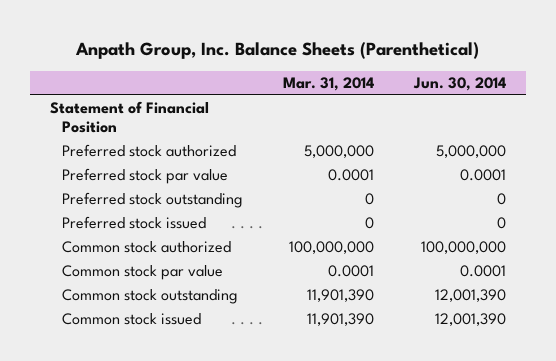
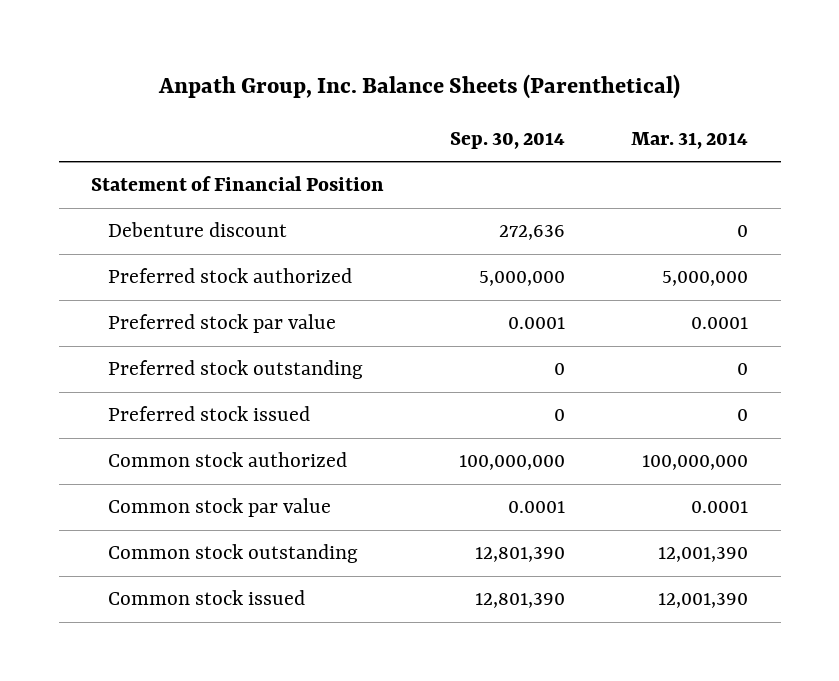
- | Mar. 31, 2014 | Jun. 30, 2014
+ | Sep. 30, 2014 | Mar. 31, 2014
+ Debenture discount | 272,636 | 0
- Common stock outstanding | 11,901,390 | 12,001,390
- Common stock issued | 11,901,390 | 12,001,390
+ Common stock outstanding | 12,801,390 | 12,001,390
+ Common stock issued | 12,801,390 | 12,001,390

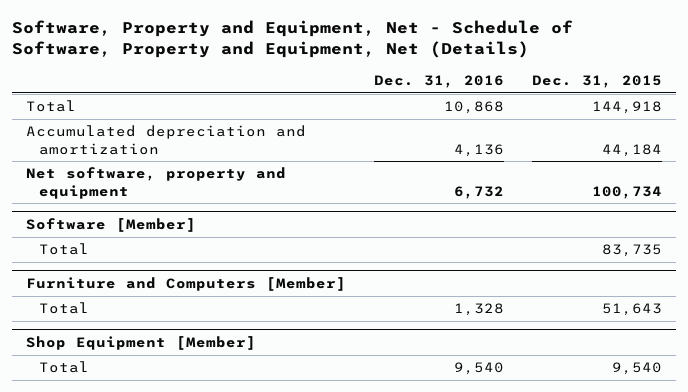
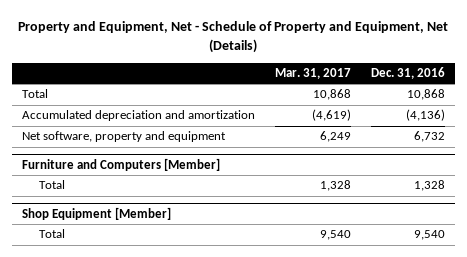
- Software, Property and Equipment, Net - Schedule of Software, Property and Equipment, Net (Details)
+ Property and Equipment, Net - Schedule of Property and Equipment, Net (Details)
- | Dec. 31, 2016 | Dec. 31, 2015
+ | Mar. 31, 2017 | Dec. 31, 2016
- Accumulated depreciation and amortization | 4,136 | 44,184
+ Accumulated depreciation and amortization | (4,619) | (4,136)
- Software [Member]
- Total | | 83,735

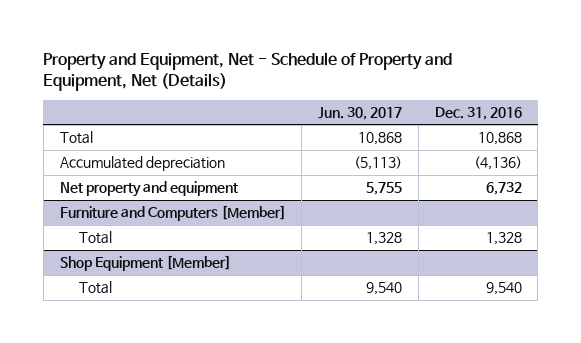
- | Mar. 31, 2017 | Dec. 31, 2016
+ | Jun. 30, 2017 | Dec. 31, 2016
- Accumulated depreciation and amortization | (4,619) | (4,136)
- Net software, property and equipment | 6,249 | 6,732
+ Accumulated depreciation | (5,113) | (4,136)
+ Net property and equipment | 5,755 | 6,732

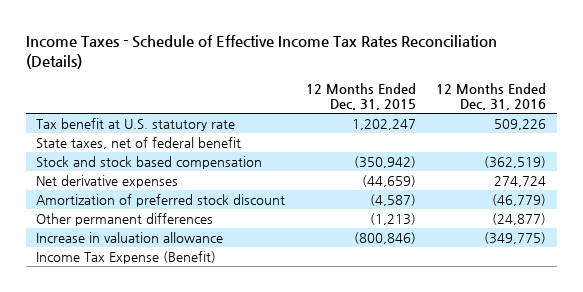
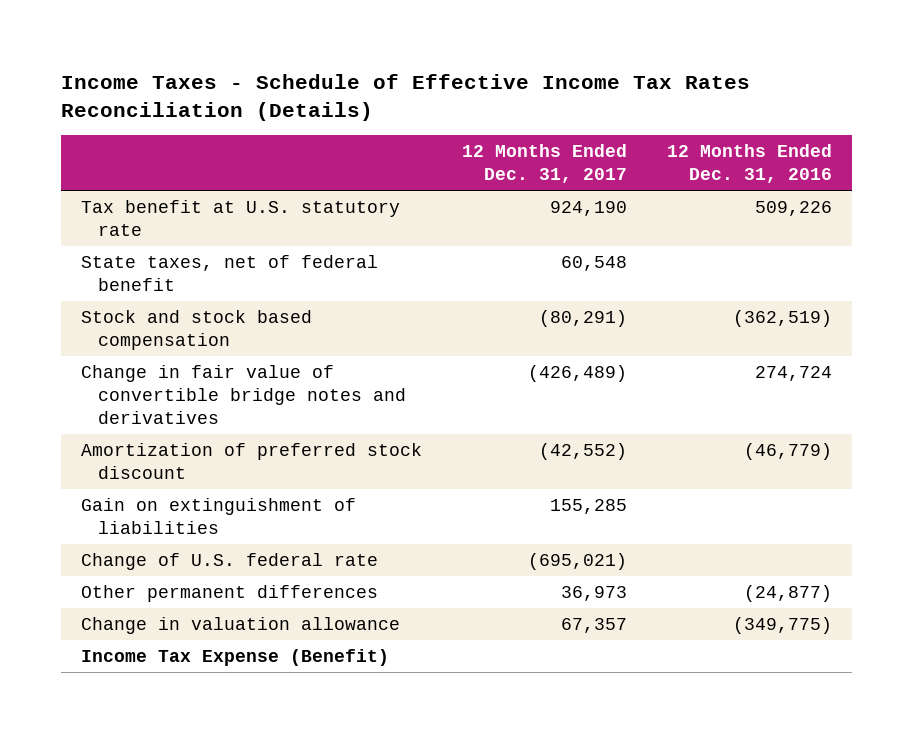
- | 12 Months Ended Dec. 31, 2015 | 12 Months Ended Dec. 31, 2016
+ | 12 Months Ended Dec. 31, 2017 | 12 Months Ended Dec. 31, 2016
- Net derivative expenses | (44,659) | 274,724
+ Change in fair value of convertible bridge notes and derivatives | (426,489) | 274,724
+ Gain on extinguishment of liabilities | 155,285 |
+ Change of U.S. federal rate | (695,021) |
- Increase in valuation allowance | (800,846) | (349,775)
+ Change in valuation allowance | 67,357 | (349,775)

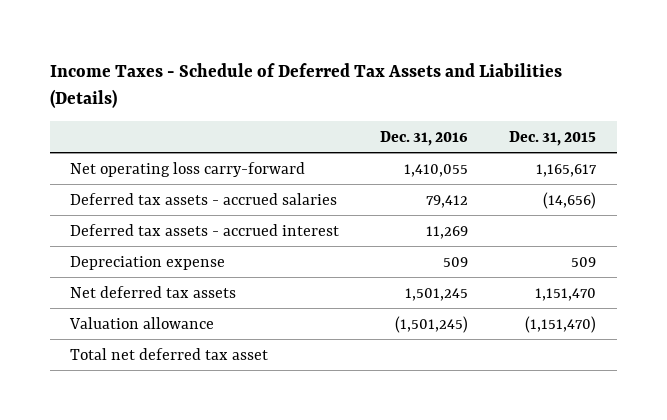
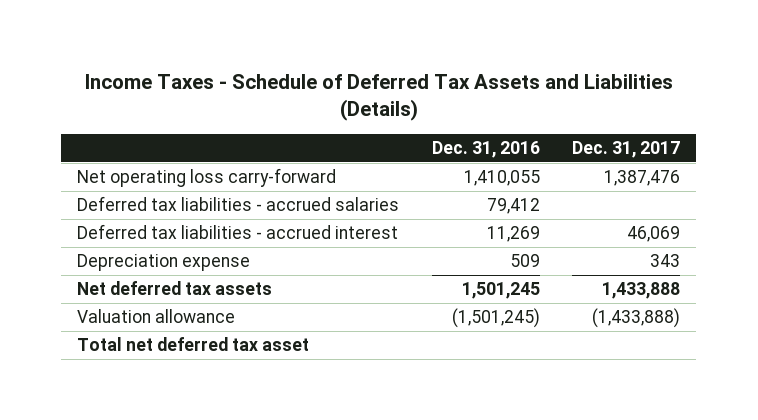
- | Dec. 31, 2016 | Dec. 31, 2015
+ | Dec. 31, 2016 | Dec. 31, 2017
- Deferred tax assets - accrued salaries | 79,412 | (14,656)
- Deferred tax assets - accrued interest | 11,269 |
+ Deferred tax liabilities - accrued salaries | 79,412 |
+ Deferred tax liabilities - accrued interest | 11,269 | 46,069

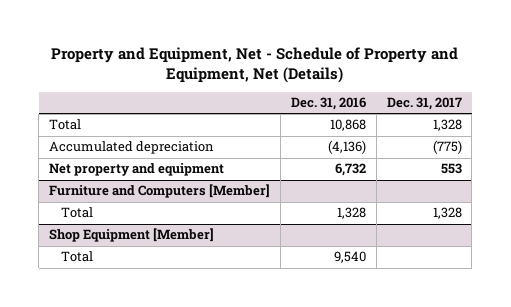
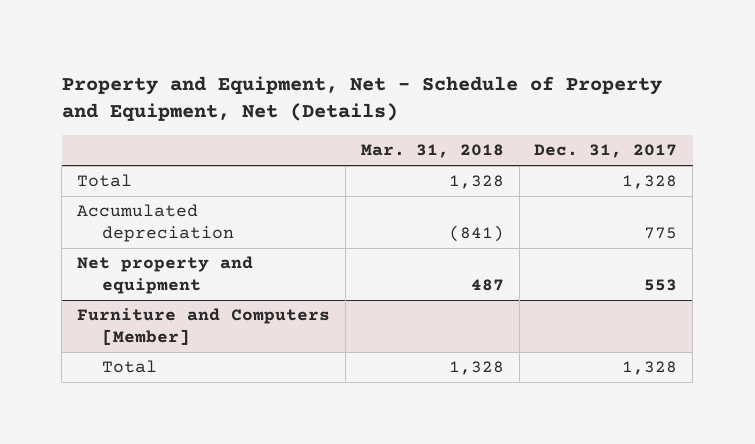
- | Dec. 31, 2016 | Dec. 31, 2017
+ | Mar. 31, 2018 | Dec. 31, 2017
- Accumulated depreciation | (4,136) | (775)
+ Accumulated depreciation | (841) | 775
- Shop Equipment [Member]
- Total | 9,540 |

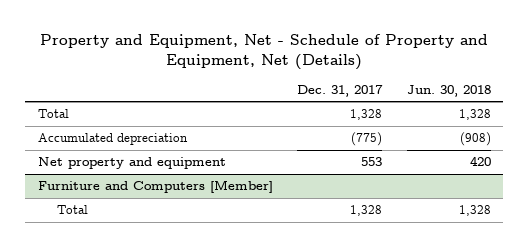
- | Mar. 31, 2018 | Dec. 31, 2017
+ | Dec. 31, 2017 | Jun. 30, 2018
- Accumulated depreciation | (841) | 775
+ Accumulated depreciation | (775) | (908)

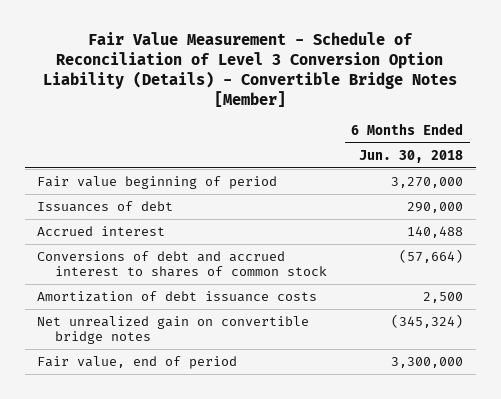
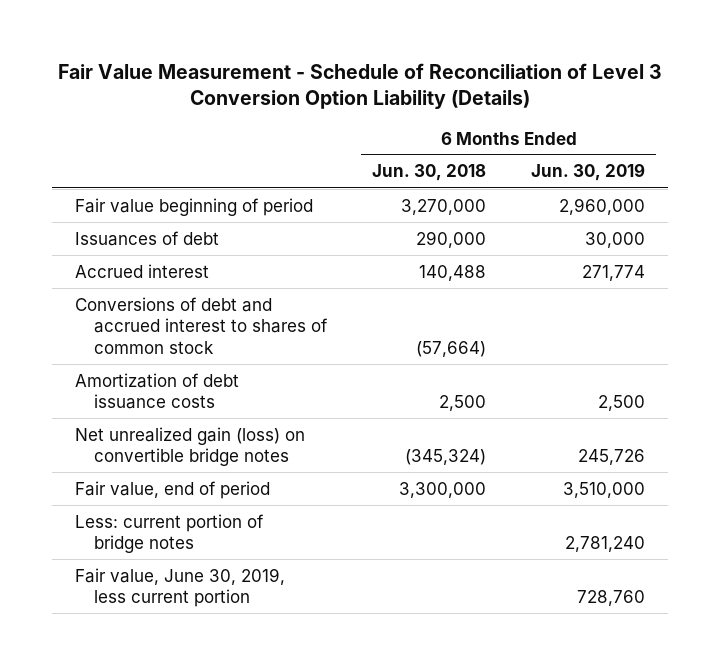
- Fair Value Measurement - Schedule of Reconciliation of Level 3 Conversion Option Liability (Details) - Convertible Bridge Notes [Member]
+ Fair Value Measurement - Schedule of Reconciliation of Level 3 Conversion Option Liability (Details)
- | 6 Months Ended Jun. 30, 2018
+ | 6 Months Ended Jun. 30, 2018 | 6 Months Ended Jun. 30, 2019
- Net unrealized gain on convertible bridge notes | (345,324)
+ Net unrealized gain (loss) on convertible bridge notes | (345,324) | 245,726
+ Less: current portion of bridge notes | | 2,781,240
+ Fair value, June 30, 2019, less current portion | | 728,760

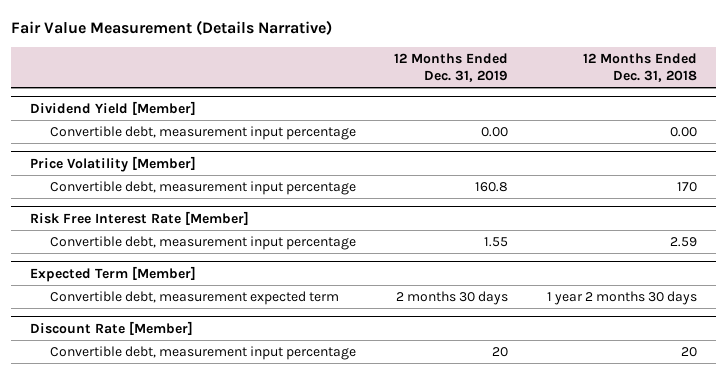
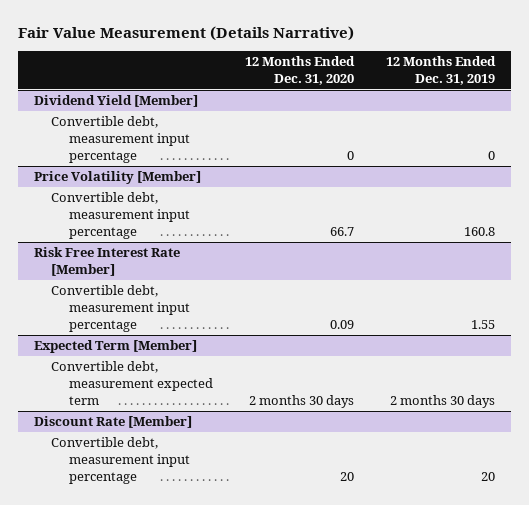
- | 12 Months Ended Dec. 31, 2019 | 12 Months Ended Dec. 31, 2018
+ | 12 Months Ended Dec. 31, 2020 | 12 Months Ended Dec. 31, 2019
@ Dividend Yield [Member]
- Convertible debt, measurement input percentage | 0.00 | 0.00
+ Convertible debt, measurement input percentage | 0 | 0

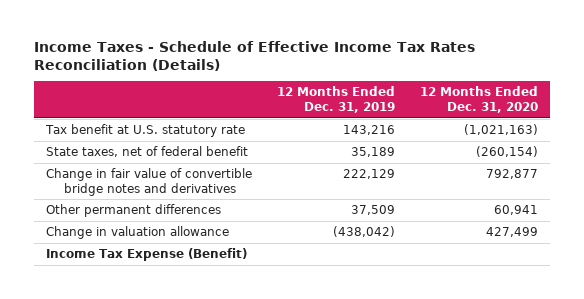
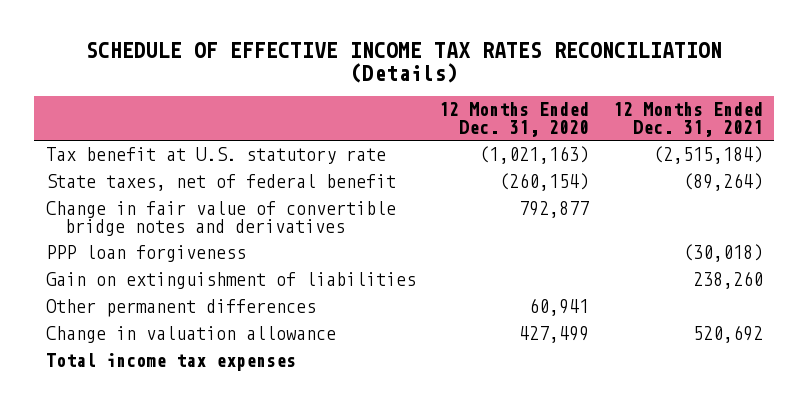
- Income Taxes - Schedule of Effective Income Tax Rates Reconciliation (Details)
+ SCHEDULE OF EFFECTIVE INCOME TAX RATES RECONCILIATION (Details)
- | 12 Months Ended Dec. 31, 2019 | 12 Months Ended Dec. 31, 2020
+ | 12 Months Ended Dec. 31, 2020 | 12 Months Ended Dec. 31, 2021
+ PPP loan forgiveness | | (30,018)
+ Gain on extinguishment of liabilities | | 238,260
- Income Tax Expense (Benefit)
+ Total income tax expenses

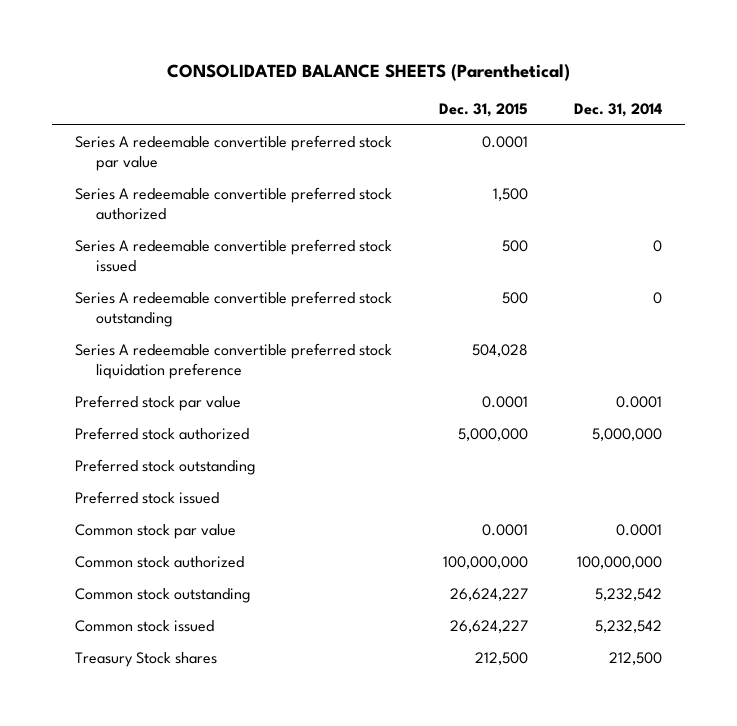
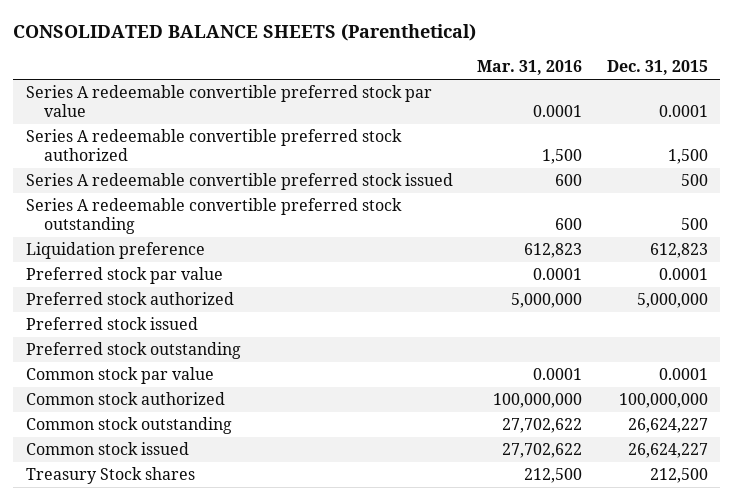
- | Dec. 31, 2015 | Dec. 31, 2014
+ | Mar. 31, 2016 | Dec. 31, 2015
- Series A redeemable convertible preferred stock liquidation preference | 504,028 |
+ Liquidation preference | 612,823 | 612,823
moved down: Preferred stock outstanding

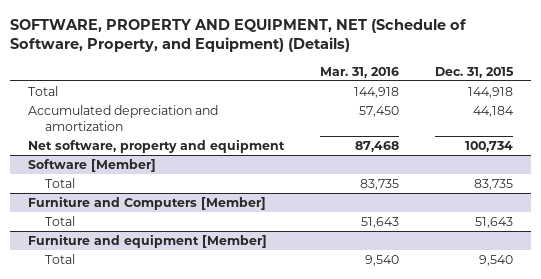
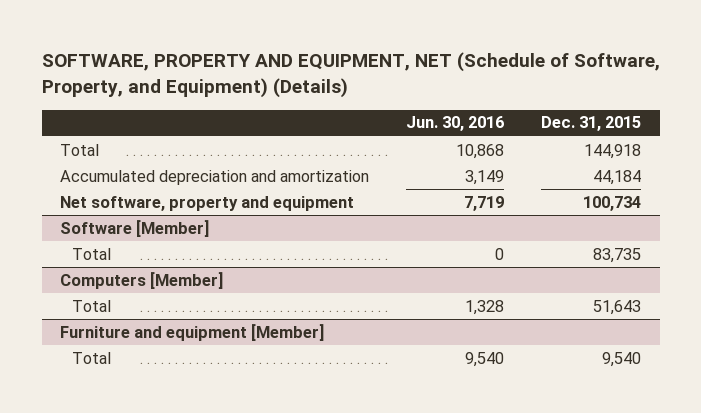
- | Mar. 31, 2016 | Dec. 31, 2015
+ | Jun. 30, 2016 | Dec. 31, 2015
- Furniture and Computers [Member]
+ Computers [Member]

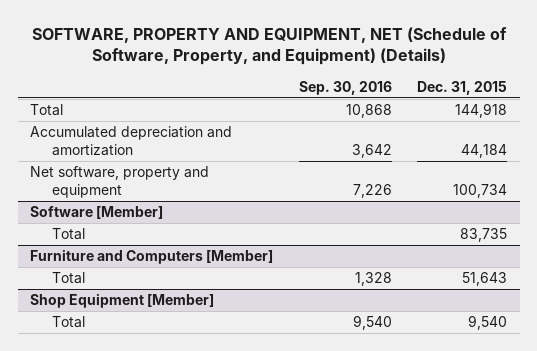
- | Jun. 30, 2016 | Dec. 31, 2015
+ | Sep. 30, 2016 | Dec. 31, 2015
- Computers [Member]
+ Furniture and Computers [Member]
- Furniture and equipment [Member]
+ Shop Equipment [Member]

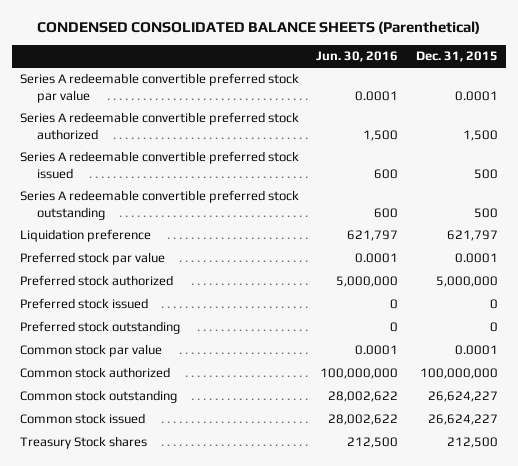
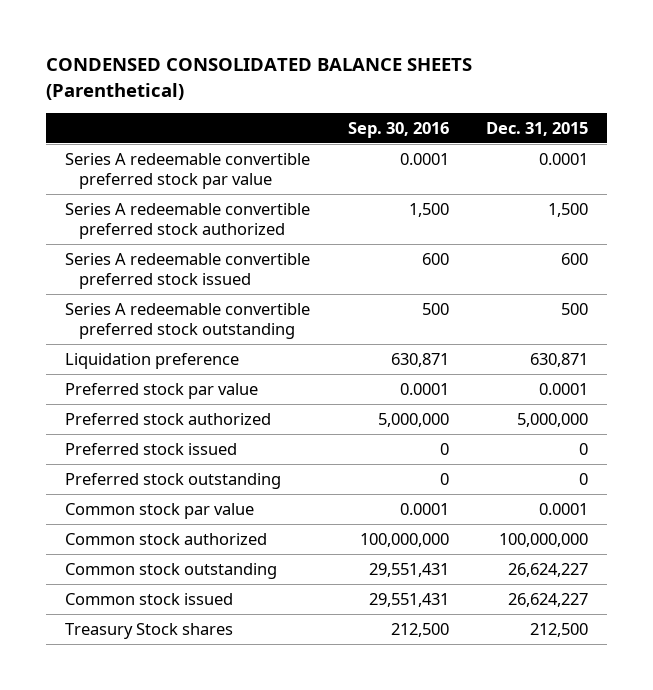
- | Jun. 30, 2016 | Dec. 31, 2015
+ | Sep. 30, 2016 | Dec. 31, 2015
- Series A redeemable convertible preferred stock issued | 600 | 500
+ Series A redeemable convertible preferred stock issued | 600 | 600
- Liquidation preference | 621,797 | 621,797
+ Liquidation preference | 630,871 | 630,871

